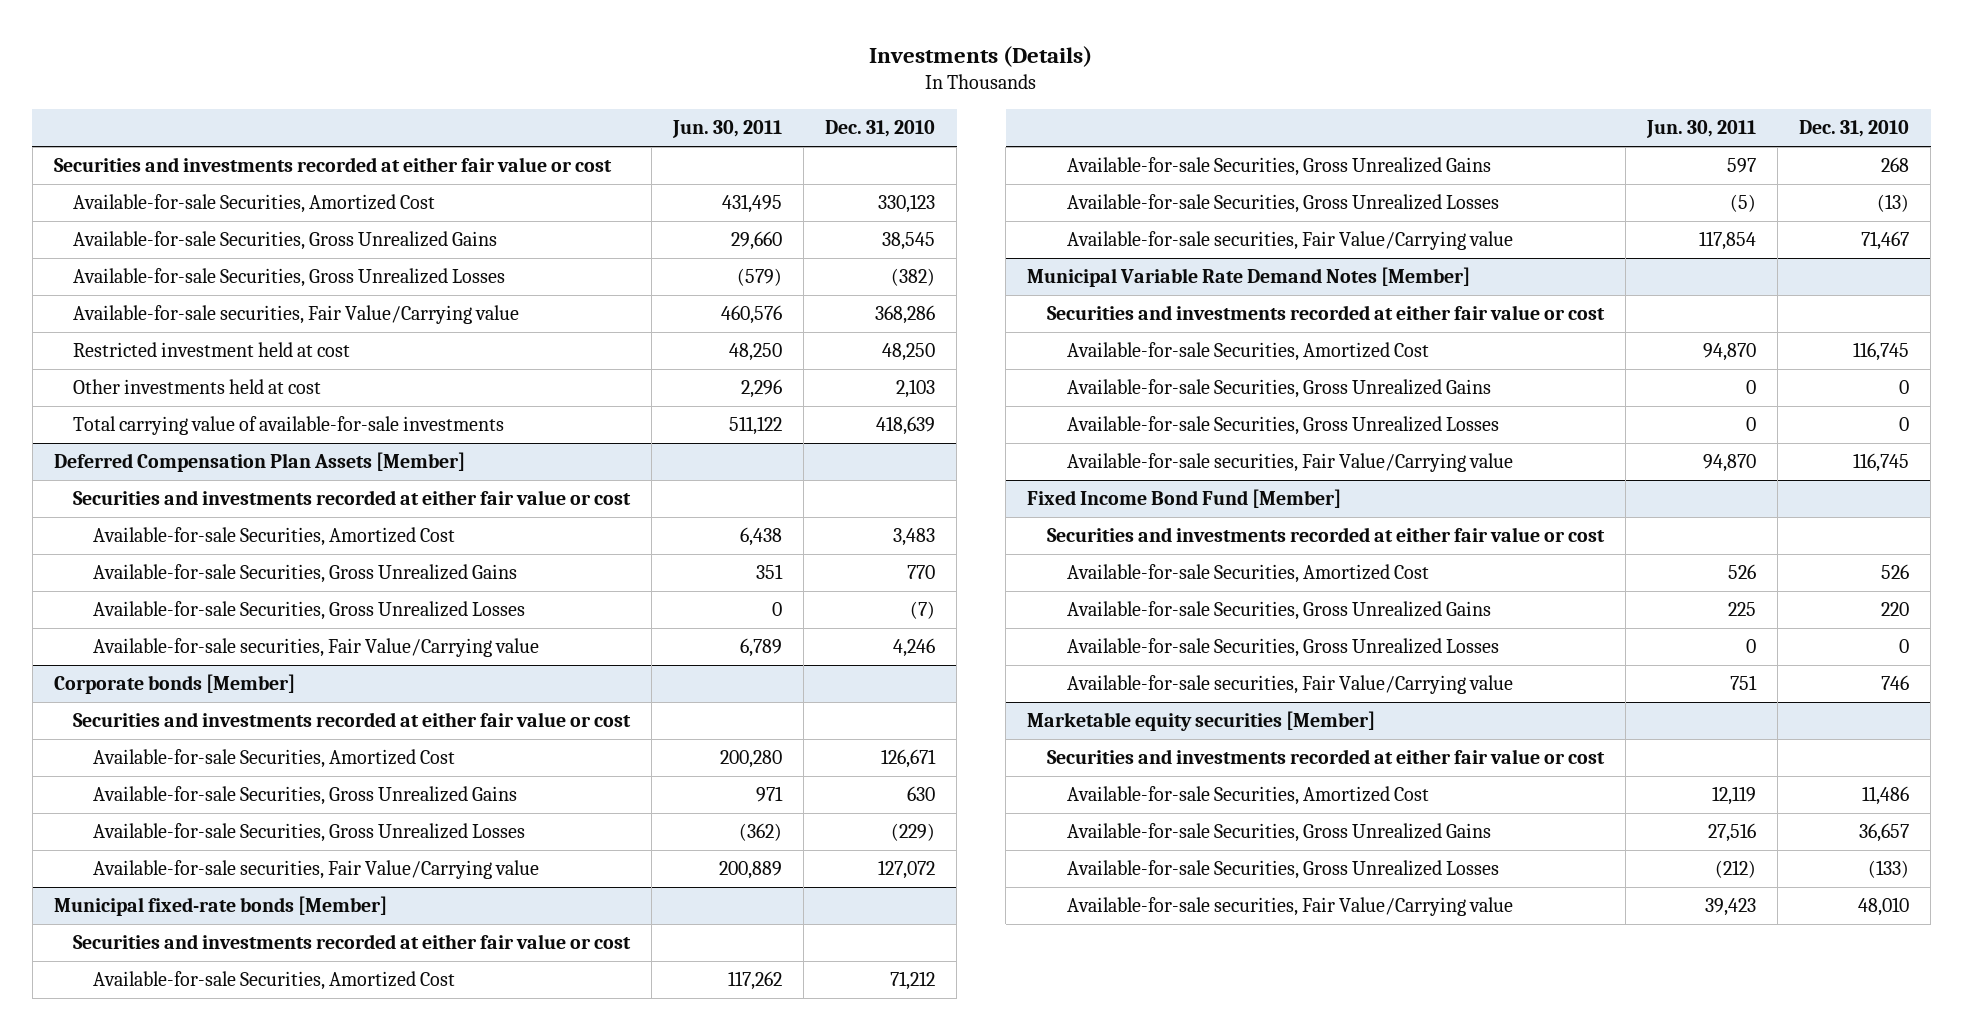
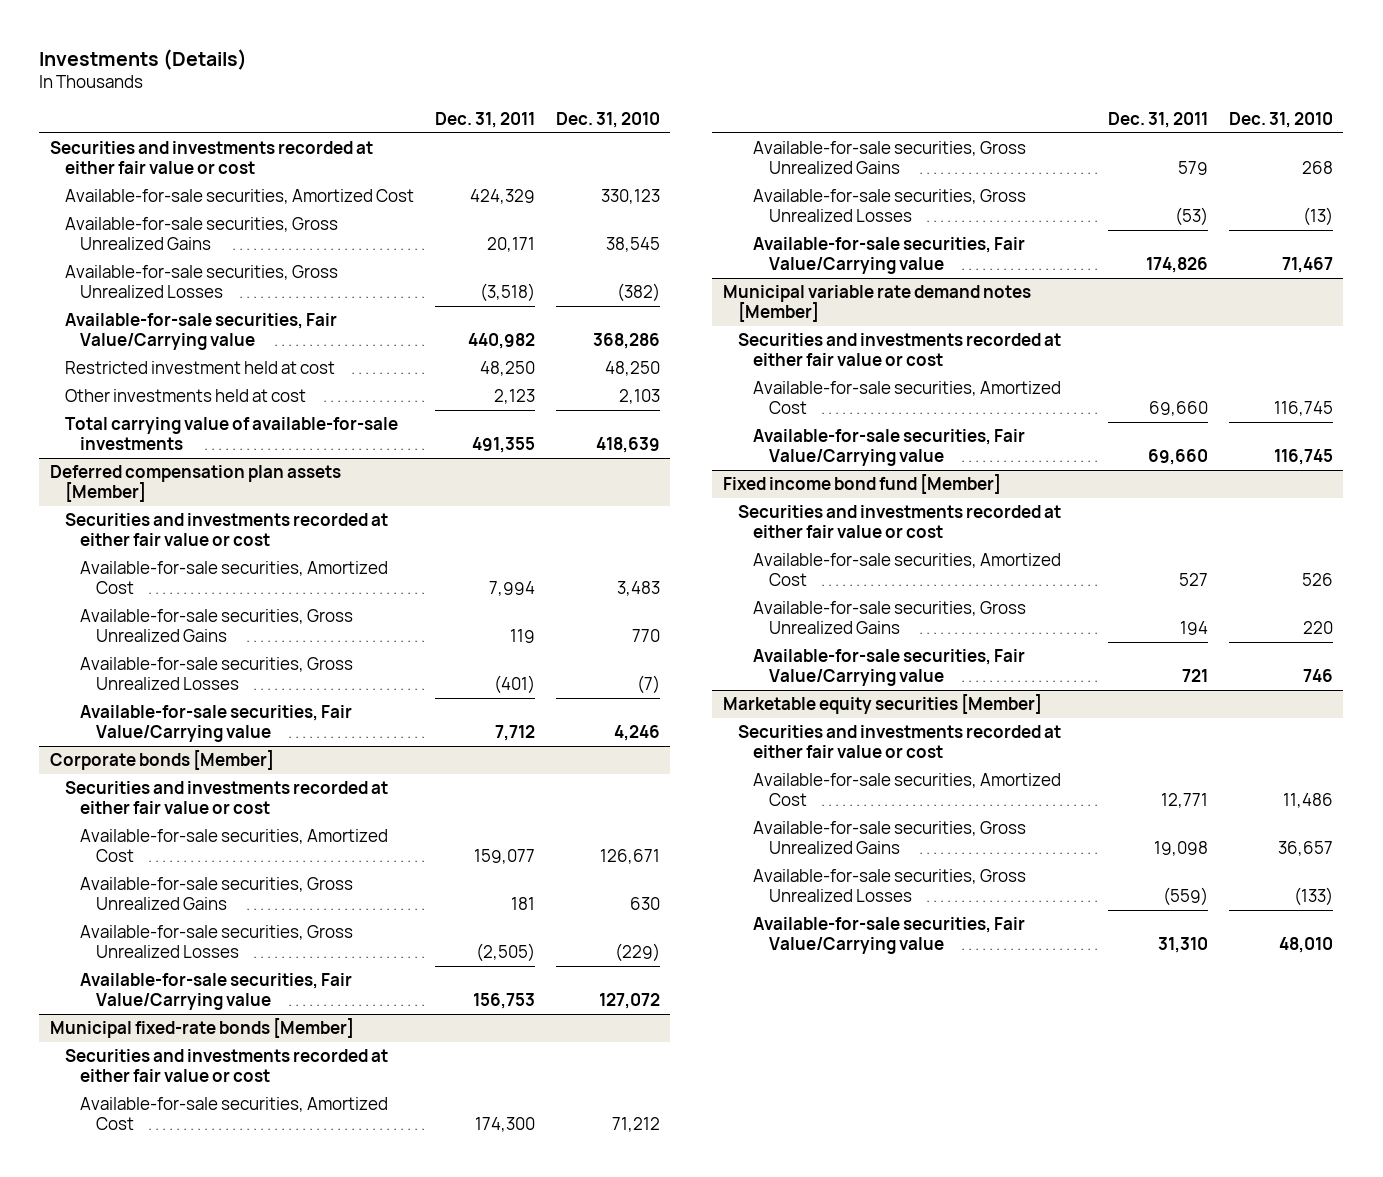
- | Jun. 30, 2011 | Dec. 31, 2010
+ | Dec. 31, 2011 | Dec. 31, 2010
- Available-for-sale Securities, Amortized Cost | 431,495 | 330,123
- Available-for-sale Securities, Gross Unrealized Gains | 29,660 | 38,545
- Available-for-sale Securities, Gross Unrealized Losses | (579) | (382)
+ Available-for-sale securities, Amortized Cost | 424,329 | 330,123
+ Available-for-sale securities, Gross Unrealized Gains | 20,171 | 38,545
+ Available-for-sale securities, Gross Unrealized Losses | (3,518) | (382)
- Deferred Compensation Plan Assets [Member]
+ Deferred compensation plan assets [Member]
- Available-for-sale Securities, Amortized Cost | 6,438 | 3,483
- Available-for-sale Securities, Gross Unrealized Gains | 351 | 770
- Available-for-sale Securities, Gross Unrealized Losses | 0 | (7)
+ Available-for-sale securities, Amortized Cost | 7,994 | 3,483
+ Available-for-sale securities, Gross Unrealized Gains | 119 | 770
+ Available-for-sale securities, Gross Unrealized Losses | (401) | (7)
@ Corporate bonds [Member]
- Available-for-sale Securities, Amortized Cost | 200,280 | 126,671
- Available-for-sale Securities, Gross Unrealized Gains | 971 | 630
- Available-for-sale Securities, Gross Unrealized Losses | (362) | (229)
+ Available-for-sale securities, Amortized Cost | 159,077 | 126,671
+ Available-for-sale securities, Gross Unrealized Gains | 181 | 630
+ Available-for-sale securities, Gross Unrealized Losses | (2,505) | (229)
@ Municipal fixed-rate bonds [Member]
- Available-for-sale Securities, Amortized Cost | 117,262 | 71,212
- Available-for-sale Securities, Gross Unrealized Gains | 597 | 268
- Available-for-sale Securities, Gross Unrealized Losses | (5) | (13)
+ Available-for-sale securities, Amortized Cost | 174,300 | 71,212
+ Available-for-sale securities, Gross Unrealized Gains | 579 | 268
+ Available-for-sale securities, Gross Unrealized Losses | (53) | (13)
- Municipal Variable Rate Demand Notes [Member]
+ Municipal variable rate demand notes [Member]
- Available-for-sale Securities, Amortized Cost | 94,870 | 116,745
- Available-for-sale Securities, Gross Unrealized Gains | 0 | 0
- Available-for-sale Securities, Gross Unrealized Losses | 0 | 0
+ Available-for-sale securities, Amortized Cost | 69,660 | 116,745
- Fixed Income Bond Fund [Member]
+ Fixed income bond fund [Member]
- Available-for-sale Securities, Amortized Cost | 526 | 526
- Available-for-sale Securities, Gross Unrealized Gains | 225 | 220
- Available-for-sale Securities, Gross Unrealized Losses | 0 | 0
+ Available-for-sale securities, Amortized Cost | 527 | 526
+ Available-for-sale securities, Gross Unrealized Gains | 194 | 220
@ Marketable equity securities [Member]
- Available-for-sale Securities, Amortized Cost | 12,119 | 11,486
- Available-for-sale Securities, Gross Unrealized Gains | 27,516 | 36,657
- Available-for-sale Securities, Gross Unrealized Losses | (212) | (133)
+ Available-for-sale securities, Amortized Cost | 12,771 | 11,486
+ Available-for-sale securities, Gross Unrealized Gains | 19,098 | 36,657
+ Available-for-sale securities, Gross Unrealized Losses | (559) | (133)

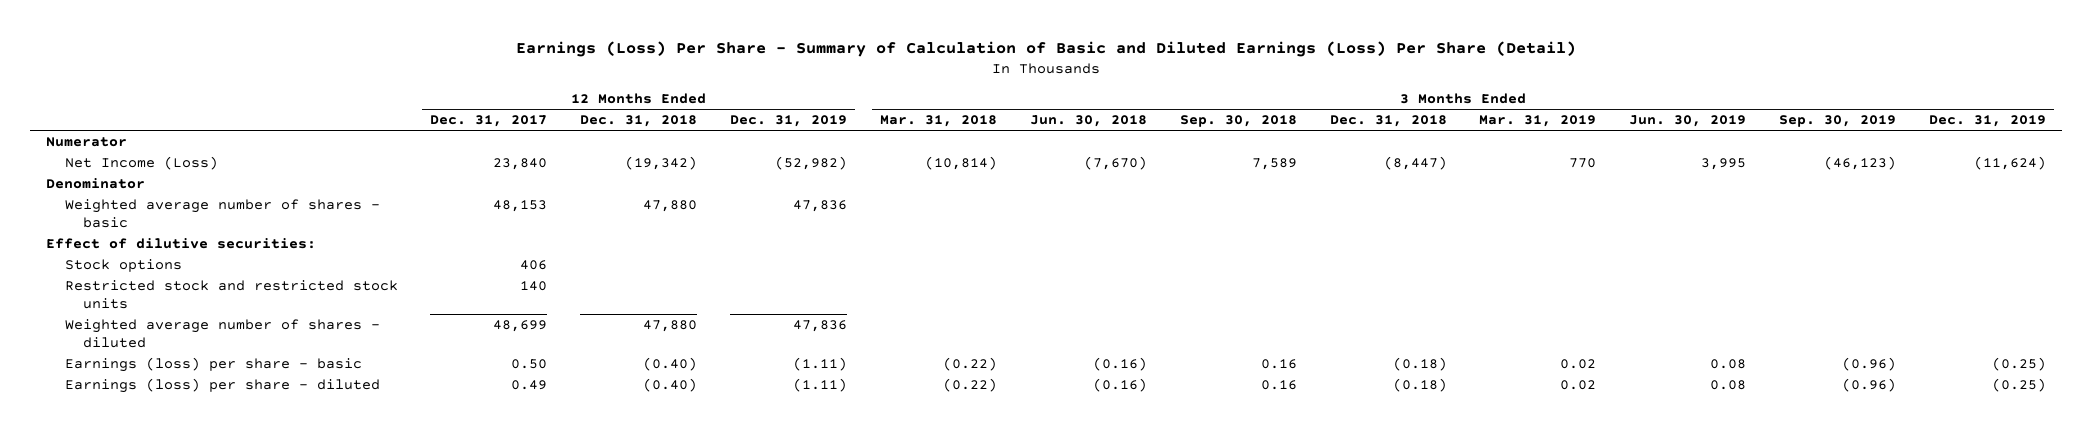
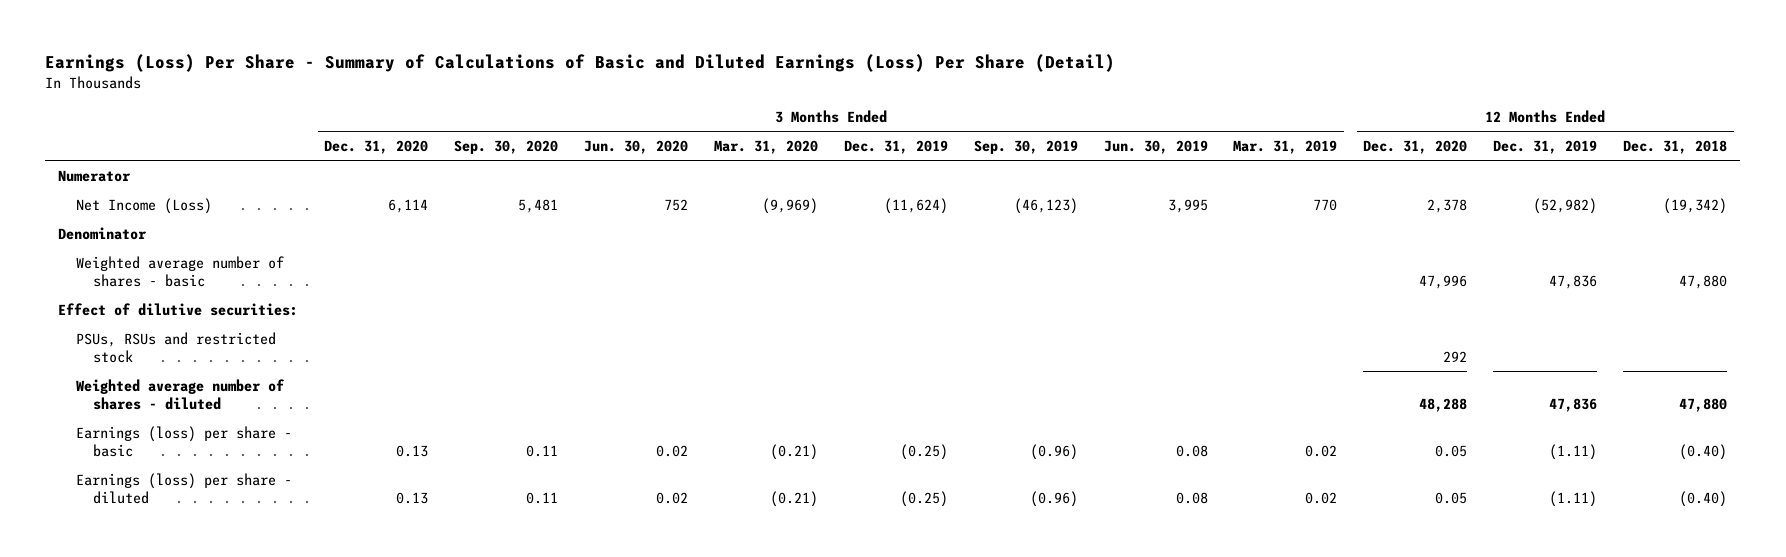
- Earnings (Loss) Per Share - Summary of Calculation of Basic and Diluted Earnings (Loss) Per Share (Detail)
+ Earnings (Loss) Per Share - Summary of Calculations of Basic and Diluted Earnings (Loss) Per Share (Detail)
- | 12 Months Ended Dec. 31, 2017 | 12 Months Ended Dec. 31, 2018 | 12 Months Ended Dec. 31, 2019 | 3 Months Ended Mar. 31, 2018 | 3 Months Ended Jun. 30, 2018 | 3 Months Ended Sep. 30, 2018 | 3 Months Ended Dec. 31, 2018 | 3 Months Ended Mar. 31, 2019 | 3 Months Ended Jun. 30, 2019 | 3 Months Ended Sep. 30, 2019 | 3 Months Ended Dec. 31, 2019
+ | 3 Months Ended Dec. 31, 2020 | 3 Months Ended Sep. 30, 2020 | 3 Months Ended Jun. 30, 2020 | 3 Months Ended Mar. 31, 2020 | 3 Months Ended Dec. 31, 2019 | 3 Months Ended Sep. 30, 2019 | 3 Months Ended Jun. 30, 2019 | 3 Months Ended Mar. 31, 2019 | 12 Months Ended Dec. 31, 2020 | 12 Months Ended Dec. 31, 2019 | 12 Months Ended Dec. 31, 2018
- Stock options | 406 | | | | | | | | | |
- Restricted stock and restricted stock units | 140 | | | | | | | | | |
+ PSUs, RSUs and restricted stock | | | | | | | | | 292 | |

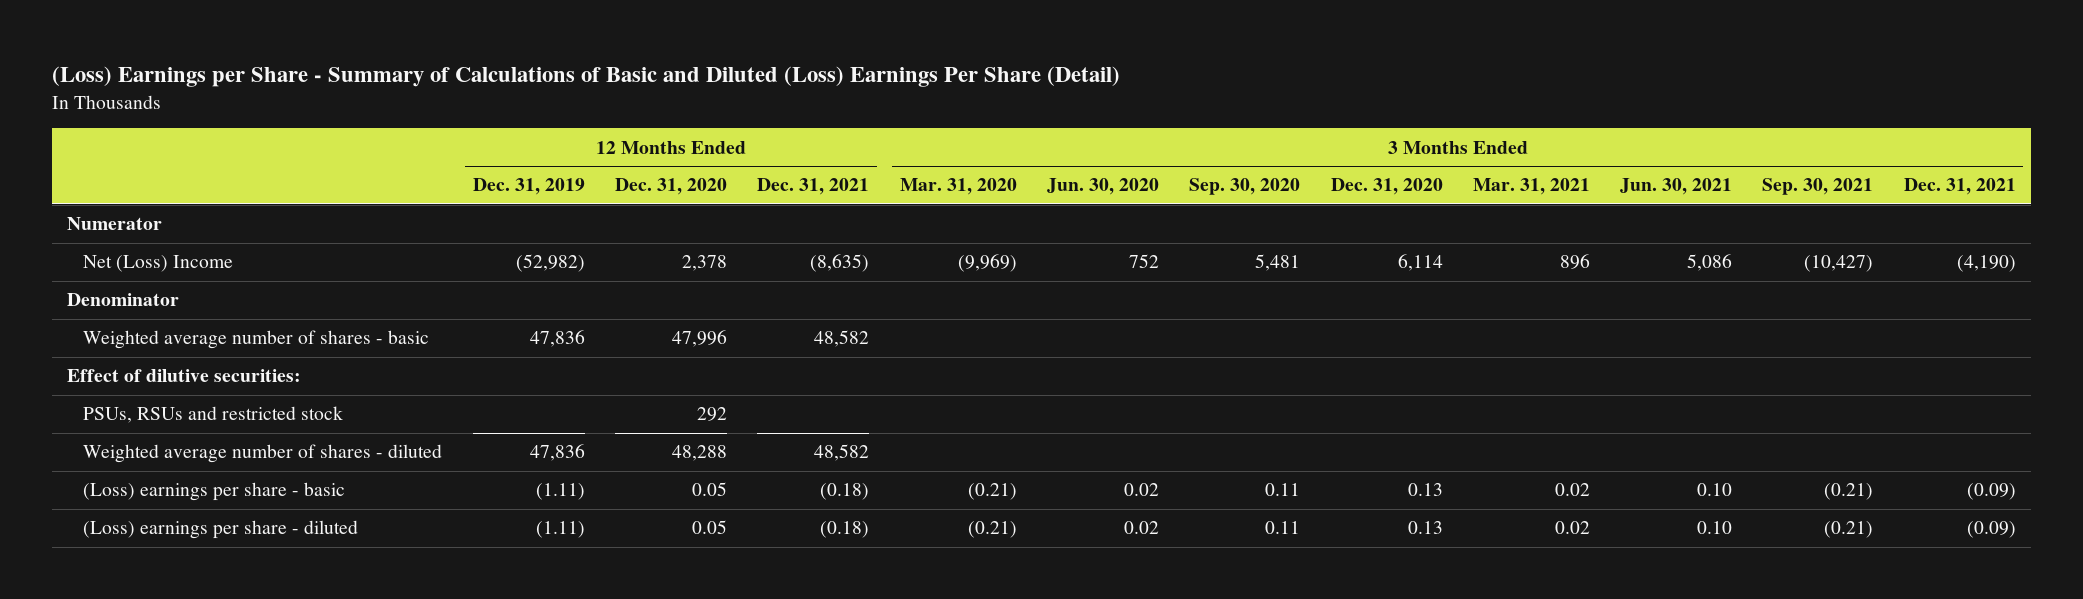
- Earnings (Loss) Per Share - Summary of Calculations of Basic and Diluted Earnings (Loss) Per Share (Detail)
+ (Loss) Earnings per Share - Summary of Calculations of Basic and Diluted (Loss) Earnings Per Share (Detail)
- | 3 Months Ended Dec. 31, 2020 | 3 Months Ended Sep. 30, 2020 | 3 Months Ended Jun. 30, 2020 | 3 Months Ended Mar. 31, 2020 | 3 Months Ended Dec. 31, 2019 | 3 Months Ended Sep. 30, 2019 | 3 Months Ended Jun. 30, 2019 | 3 Months Ended Mar. 31, 2019 | 12 Months Ended Dec. 31, 2020 | 12 Months Ended Dec. 31, 2019 | 12 Months Ended Dec. 31, 2018
+ | 12 Months Ended Dec. 31, 2019 | 12 Months Ended Dec. 31, 2020 | 12 Months Ended Dec. 31, 2021 | 3 Months Ended Mar. 31, 2020 | 3 Months Ended Jun. 30, 2020 | 3 Months Ended Sep. 30, 2020 | 3 Months Ended Dec. 31, 2020 | 3 Months Ended Mar. 31, 2021 | 3 Months Ended Jun. 30, 2021 | 3 Months Ended Sep. 30, 2021 | 3 Months Ended Dec. 31, 2021
- Net Income (Loss) | 6,114 | 5,481 | 752 | (9,969) | (11,624) | (46,123) | 3,995 | 770 | 2,378 | (52,982) | (19,342)
+ Net (Loss) Income | (52,982) | 2,378 | (8,635) | (9,969) | 752 | 5,481 | 6,114 | 896 | 5,086 | (10,427) | (4,190)
- Earnings (loss) per share - basic | 0.13 | 0.11 | 0.02 | (0.21) | (0.25) | (0.96) | 0.08 | 0.02 | 0.05 | (1.11) | (0.40)
- Earnings (loss) per share - diluted | 0.13 | 0.11 | 0.02 | (0.21) | (0.25) | (0.96) | 0.08 | 0.02 | 0.05 | (1.11) | (0.40)
+ (Loss) earnings per share - basic | (1.11) | 0.05 | (0.18) | (0.21) | 0.02 | 0.11 | 0.13 | 0.02 | 0.10 | (0.21) | (0.09)
+ (Loss) earnings per share - diluted | (1.11) | 0.05 | (0.18) | (0.21) | 0.02 | 0.11 | 0.13 | 0.02 | 0.10 | (0.21) | (0.09)

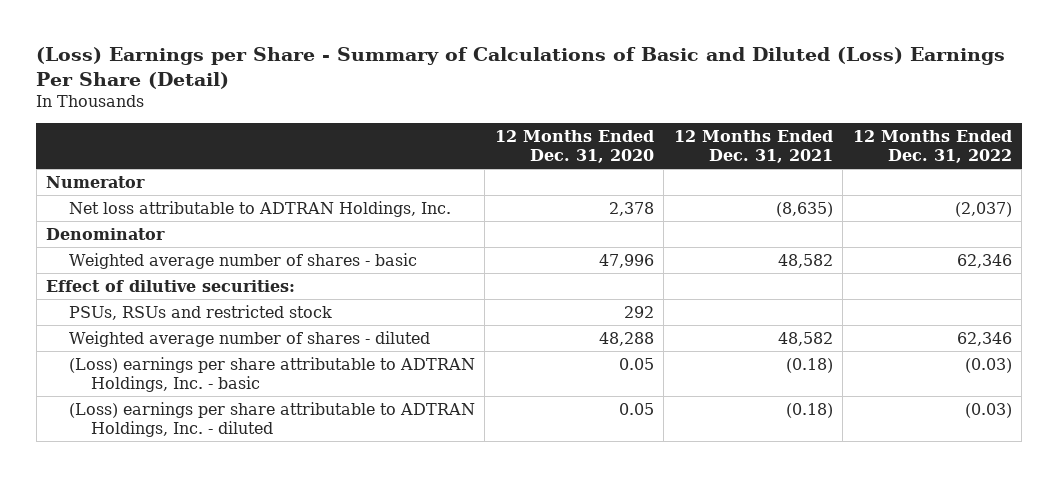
- | 12 Months Ended Dec. 31, 2019 | 12 Months Ended Dec. 31, 2020 | 12 Months Ended Dec. 31, 2021 | 3 Months Ended Mar. 31, 2020 | 3 Months Ended Jun. 30, 2020 | 3 Months Ended Sep. 30, 2020 | 3 Months Ended Dec. 31, 2020 | 3 Months Ended Mar. 31, 2021 | 3 Months Ended Jun. 30, 2021 | 3 Months Ended Sep. 30, 2021 | 3 Months Ended Dec. 31, 2021
+ | 12 Months Ended Dec. 31, 2020 | 12 Months Ended Dec. 31, 2021 | 12 Months Ended Dec. 31, 2022
- Net (Loss) Income | (52,982) | 2,378 | (8,635) | (9,969) | 752 | 5,481 | 6,114 | 896 | 5,086 | (10,427) | (4,190)
+ Net loss attributable to ADTRAN Holdings, Inc. | 2,378 | (8,635) | (2,037)
- (Loss) earnings per share - basic | (1.11) | 0.05 | (0.18) | (0.21) | 0.02 | 0.11 | 0.13 | 0.02 | 0.10 | (0.21) | (0.09)
- (Loss) earnings per share - diluted | (1.11) | 0.05 | (0.18) | (0.21) | 0.02 | 0.11 | 0.13 | 0.02 | 0.10 | (0.21) | (0.09)
+ (Loss) earnings per share attributable to ADTRAN Holdings, Inc. - basic | 0.05 | (0.18) | (0.03)
+ (Loss) earnings per share attributable to ADTRAN Holdings, Inc. - diluted | 0.05 | (0.18) | (0.03)

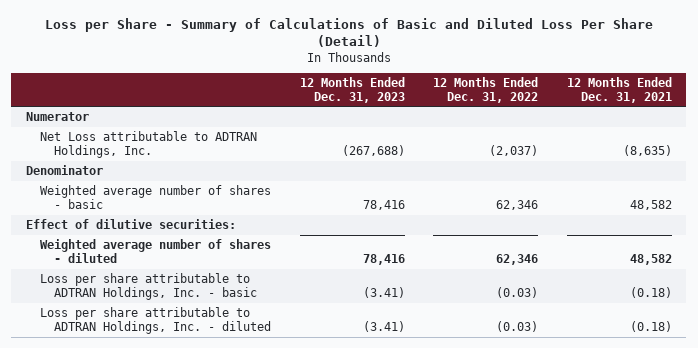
- (Loss) Earnings per Share - Summary of Calculations of Basic and Diluted (Loss) Earnings Per Share (Detail)
+ Loss per Share - Summary of Calculations of Basic and Diluted Loss Per Share (Detail)
- | 12 Months Ended Dec. 31, 2020 | 12 Months Ended Dec. 31, 2021 | 12 Months Ended Dec. 31, 2022
+ | 12 Months Ended Dec. 31, 2023 | 12 Months Ended Dec. 31, 2022 | 12 Months Ended Dec. 31, 2021
- Net loss attributable to ADTRAN Holdings, Inc. | 2,378 | (8,635) | (2,037)
+ Net Loss attributable to ADTRAN Holdings, Inc. | (267,688) | (2,037) | (8,635)
- PSUs, RSUs and restricted stock | 292 | |
- (Loss) earnings per share attributable to ADTRAN Holdings, Inc. - basic | 0.05 | (0.18) | (0.03)
- (Loss) earnings per share attributable to ADTRAN Holdings, Inc. - diluted | 0.05 | (0.18) | (0.03)
+ Loss per share attributable to ADTRAN Holdings, Inc. - basic | (3.41) | (0.03) | (0.18)
+ Loss per share attributable to ADTRAN Holdings, Inc. - diluted | (3.41) | (0.03) | (0.18)

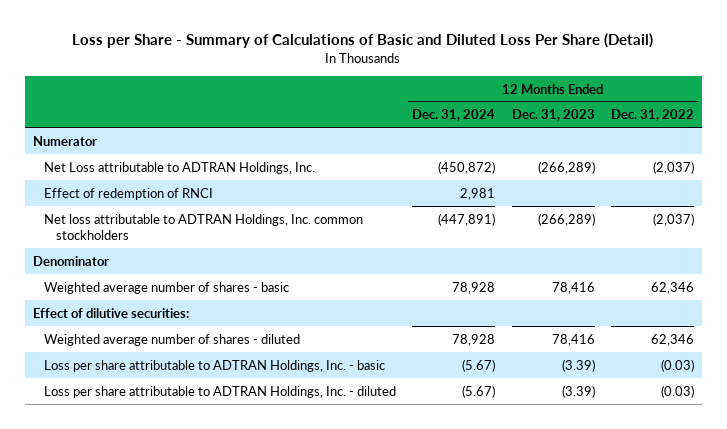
- | 12 Months Ended Dec. 31, 2023 | 12 Months Ended Dec. 31, 2022 | 12 Months Ended Dec. 31, 2021
+ | 12 Months Ended Dec. 31, 2024 | 12 Months Ended Dec. 31, 2023 | 12 Months Ended Dec. 31, 2022
- Net Loss attributable to ADTRAN Holdings, Inc. | (267,688) | (2,037) | (8,635)
+ Net Loss attributable to ADTRAN Holdings, Inc. | (450,872) | (266,289) | (2,037)
+ Effect of redemption of RNCI | 2,981 | |
+ Net loss attributable to ADTRAN Holdings, Inc. common stockholders | (447,891) | (266,289) | (2,037)
- Loss per share attributable to ADTRAN Holdings, Inc. - basic | (3.41) | (0.03) | (0.18)
- Loss per share attributable to ADTRAN Holdings, Inc. - diluted | (3.41) | (0.03) | (0.18)
+ Loss per share attributable to ADTRAN Holdings, Inc. - basic | (5.67) | (3.39) | (0.03)
+ Loss per share attributable to ADTRAN Holdings, Inc. - diluted | (5.67) | (3.39) | (0.03)

